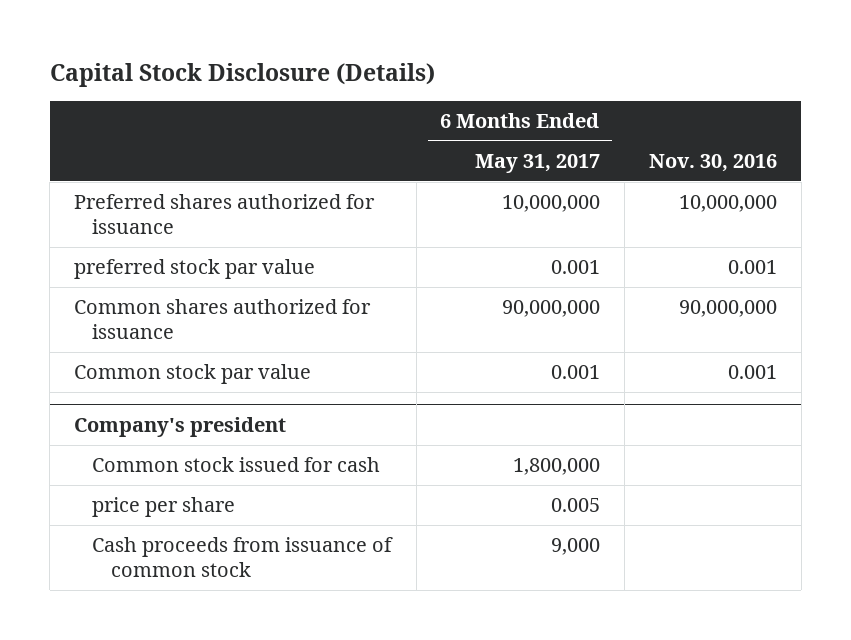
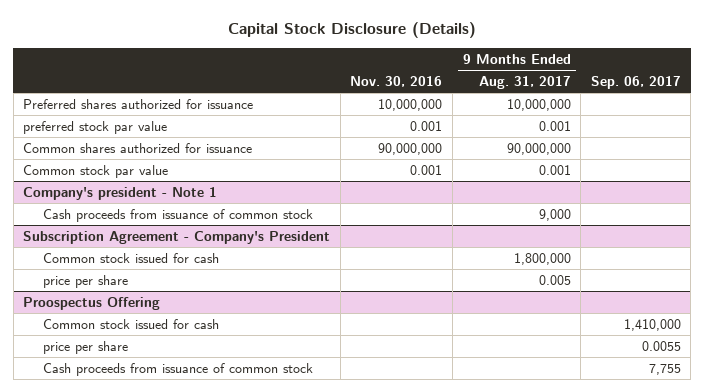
- | 6 Months Ended May 31, 2017 | Nov. 30, 2016
+ | Nov. 30, 2016 | 9 Months Ended Aug. 31, 2017 | Sep. 06, 2017
- Company's president
- Common stock issued for cash | 1,800,000 |
- price per share | 0.005 |
+ Company's president - Note 1
+ Subscription Agreement - Company's President
+ Common stock issued for cash | | 1,800,000 |
+ price per share | | 0.005 |
+ Proospectus Offering
+ Common stock issued for cash | | | 1,410,000
+ price per share | | | 0.0055
+ Cash proceeds from issuance of common stock | | | 7,755

